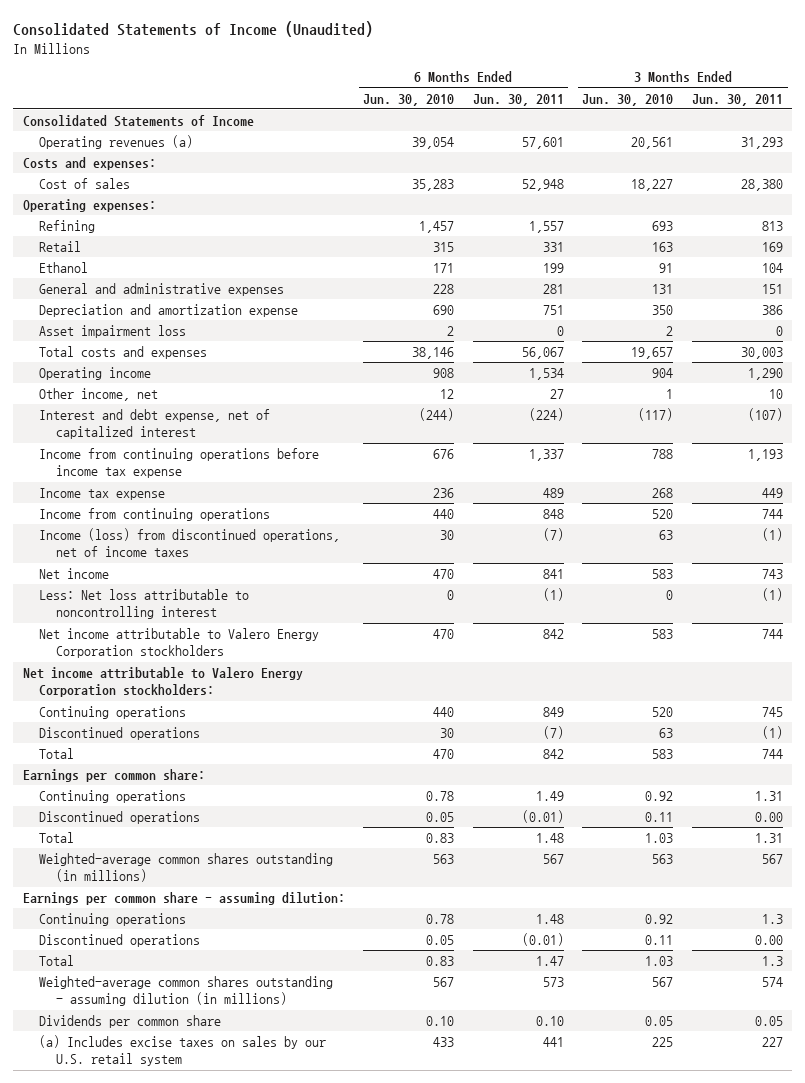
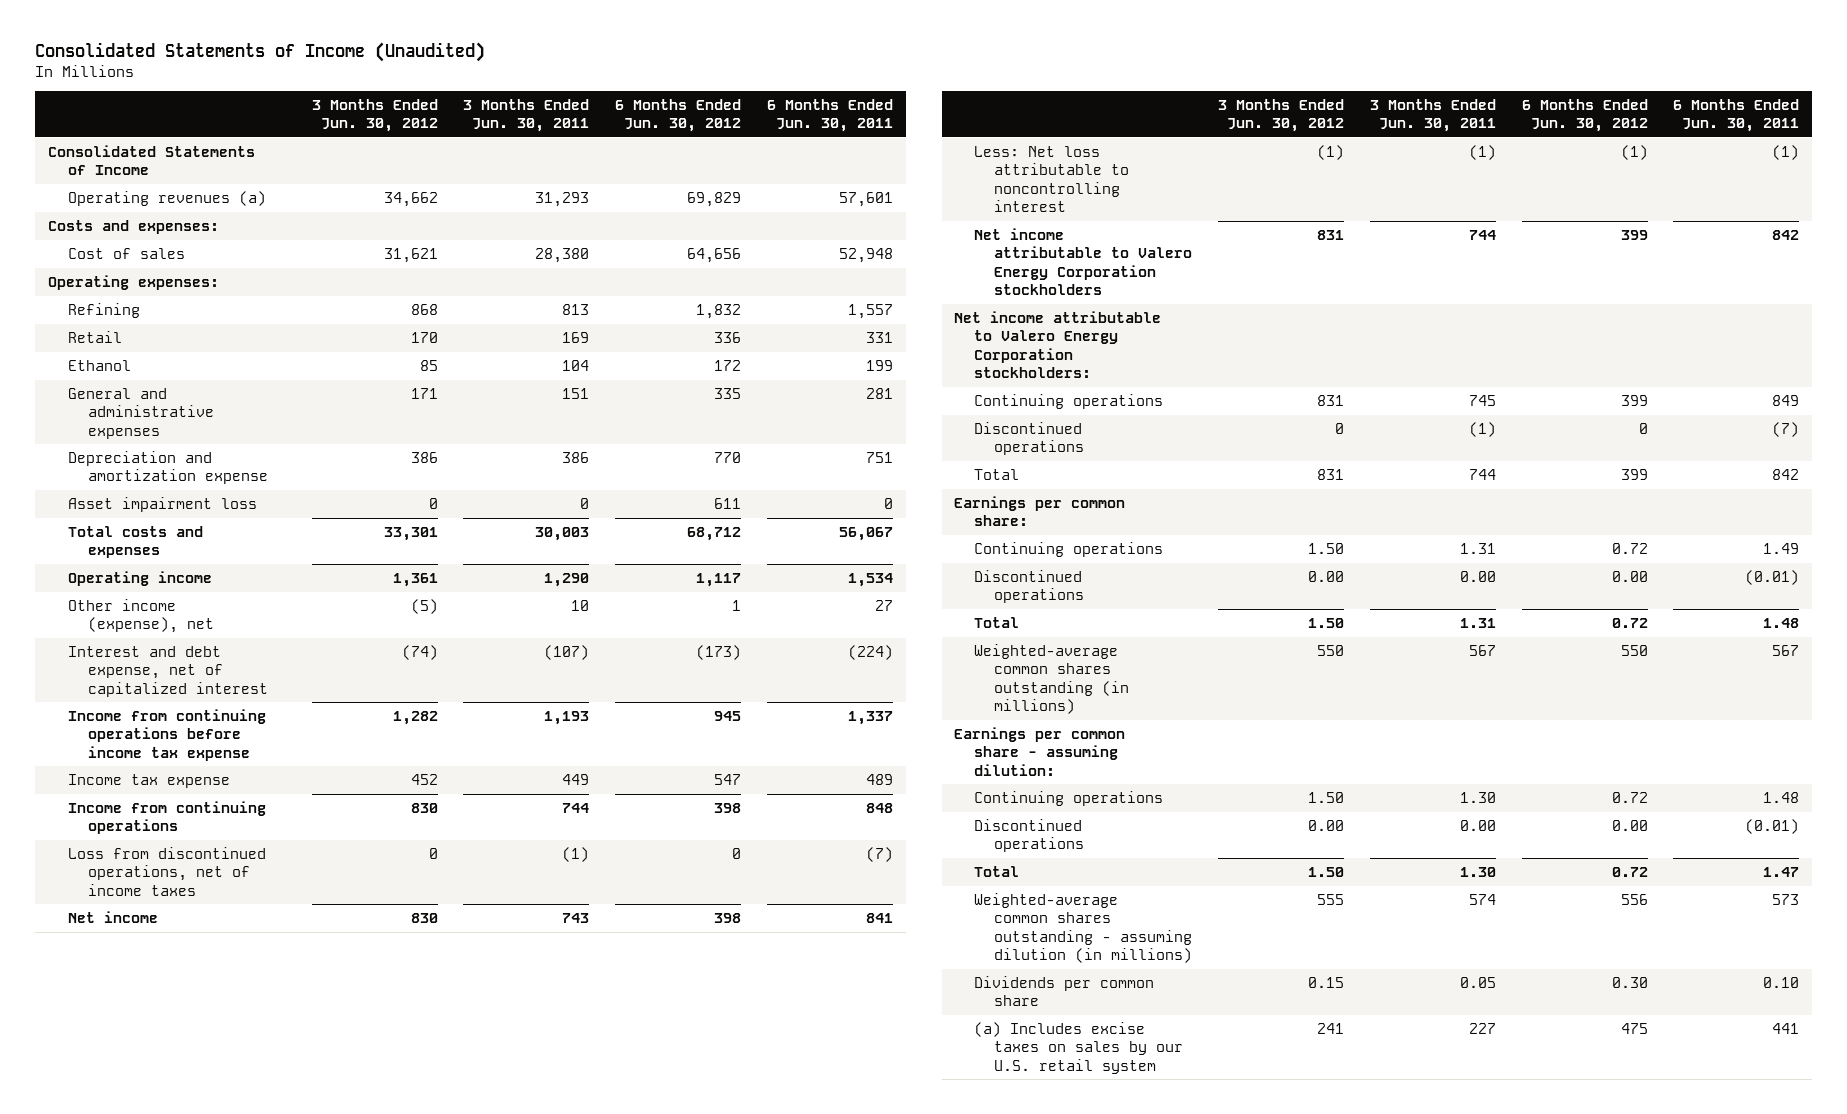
- | 6 Months Ended Jun. 30, 2010 | 6 Months Ended Jun. 30, 2011 | 3 Months Ended Jun. 30, 2010 | 3 Months Ended Jun. 30, 2011
+ | 3 Months Ended Jun. 30, 2012 | 3 Months Ended Jun. 30, 2011 | 6 Months Ended Jun. 30, 2012 | 6 Months Ended Jun. 30, 2011
- Other income, net | 12 | 27 | 1 | 10
+ Other income (expense), net | (5) | 10 | 1 | 27
- Income (loss) from discontinued operations, net of income taxes | 30 | (7) | 63 | (1)
+ Loss from discontinued operations, net of income taxes | 0 | (1) | 0 | (7)
- Continuing operations | 0.78 | 1.48 | 0.92 | 1.3
+ Continuing operations | 1.50 | 1.30 | 0.72 | 1.48
- Total | 0.83 | 1.47 | 1.03 | 1.3
+ Total | 1.50 | 1.30 | 0.72 | 1.47

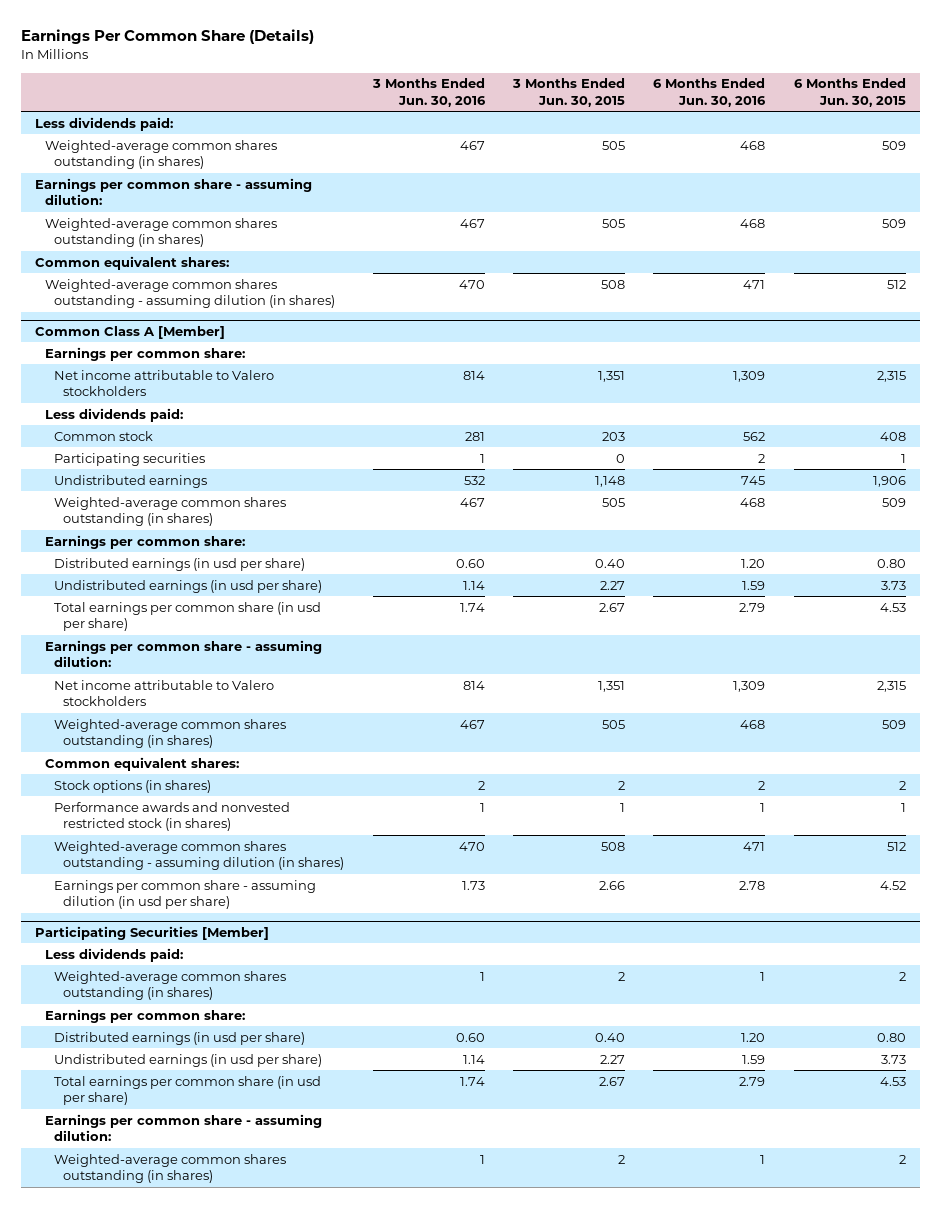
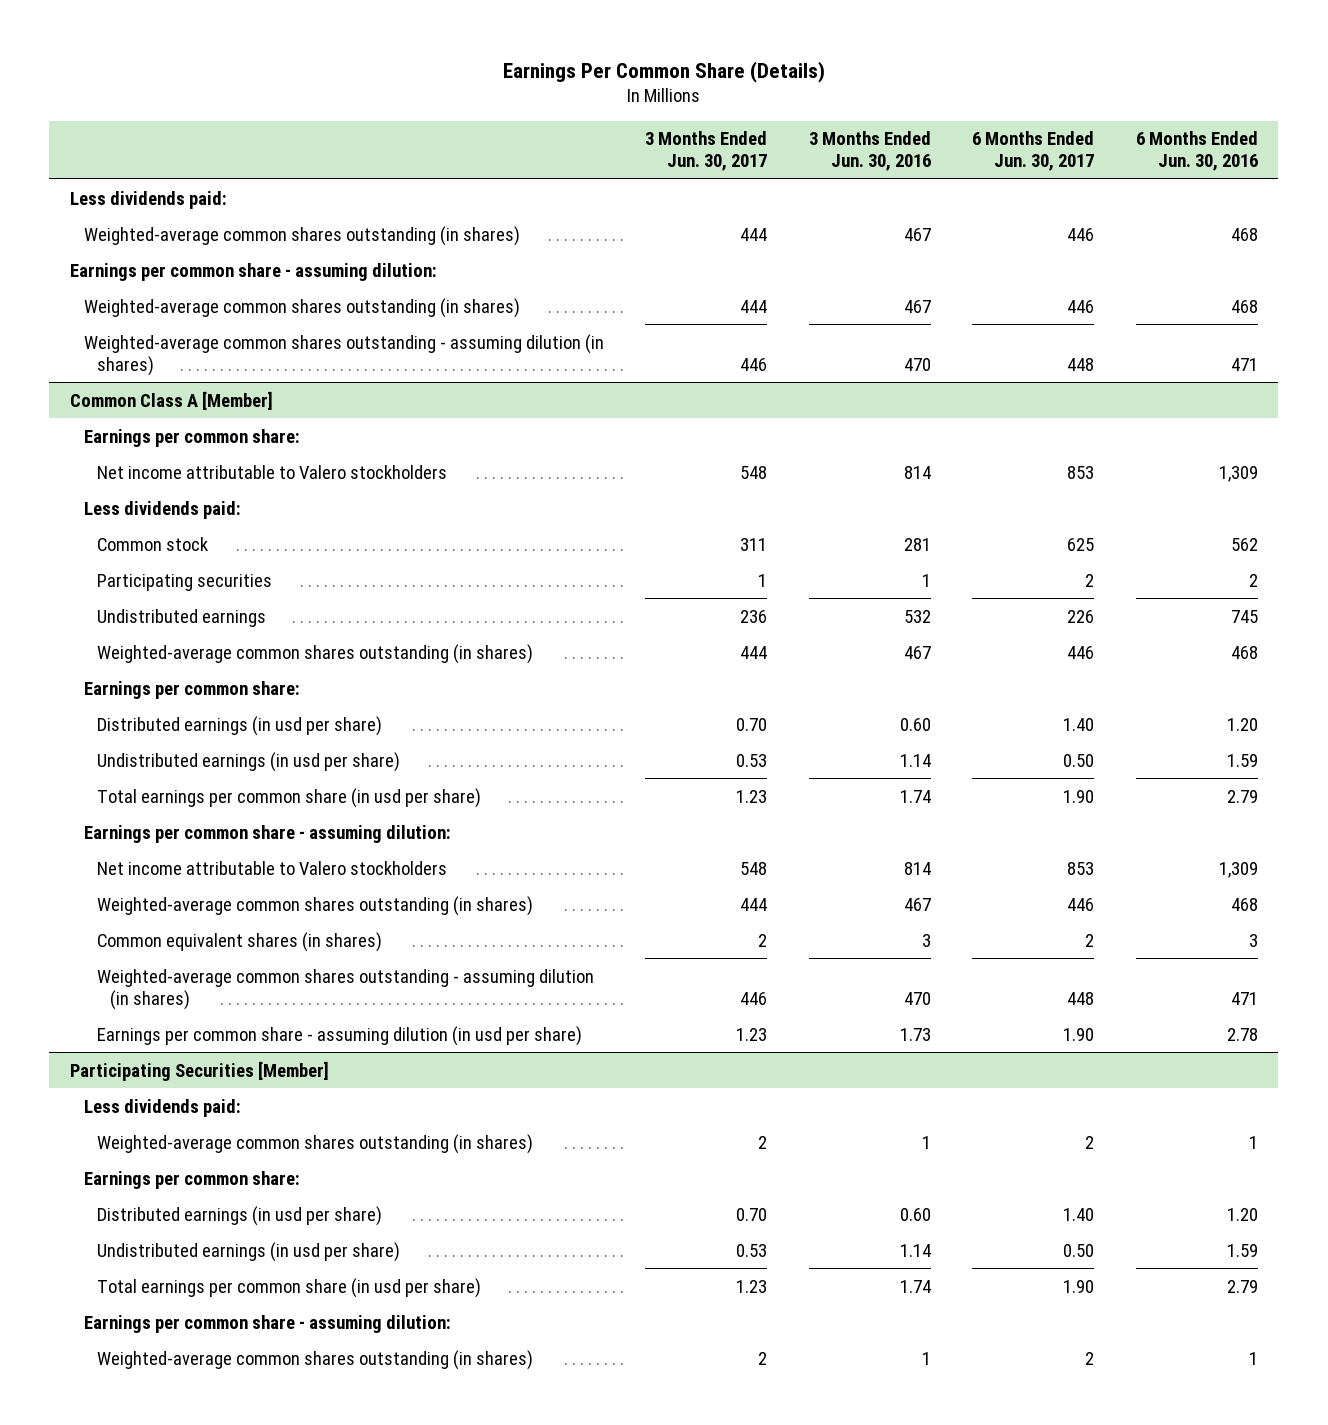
- | 3 Months Ended Jun. 30, 2016 | 3 Months Ended Jun. 30, 2015 | 6 Months Ended Jun. 30, 2016 | 6 Months Ended Jun. 30, 2015
+ | 3 Months Ended Jun. 30, 2017 | 3 Months Ended Jun. 30, 2016 | 6 Months Ended Jun. 30, 2017 | 6 Months Ended Jun. 30, 2016
- Common equivalent shares:
@ Common Class A [Member]
- Common equivalent shares:
- Stock options (in shares) | 2 | 2 | 2 | 2
- Performance awards and nonvested restricted stock (in shares) | 1 | 1 | 1 | 1
+ Common equivalent shares (in shares) | 2 | 3 | 2 | 3

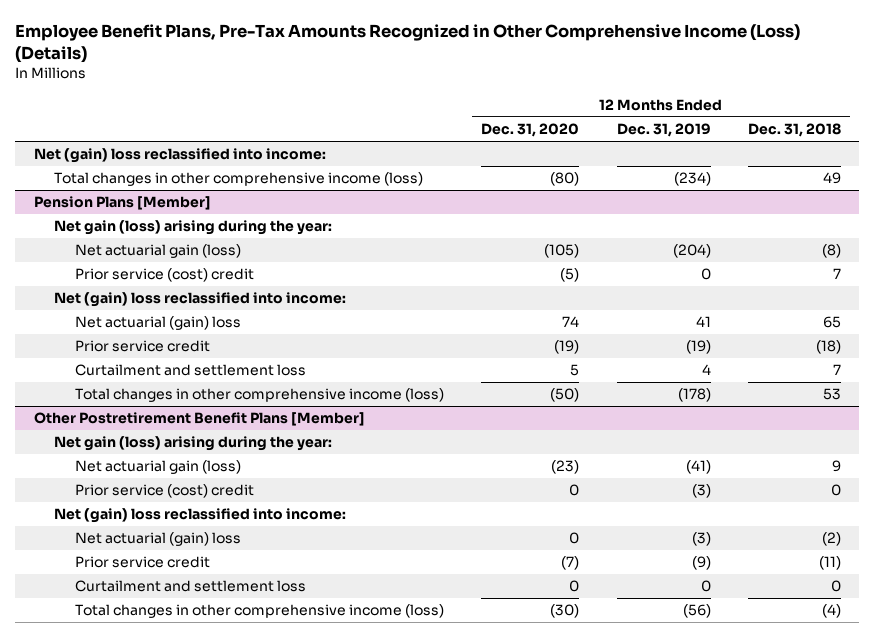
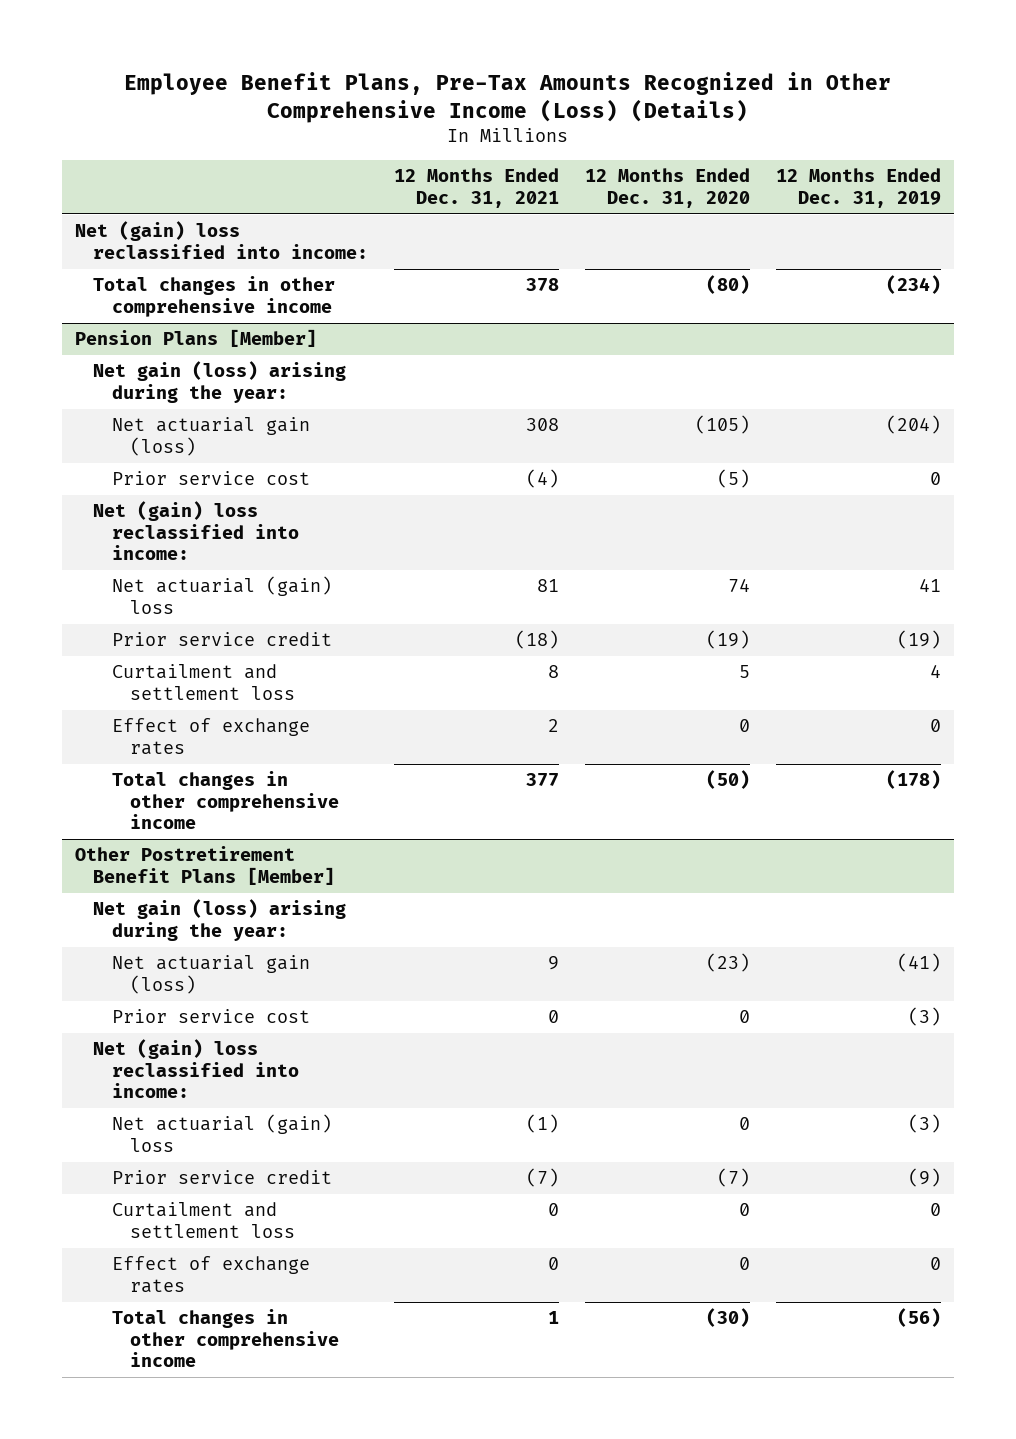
- | 12 Months Ended Dec. 31, 2020 | 12 Months Ended Dec. 31, 2019 | 12 Months Ended Dec. 31, 2018
+ | 12 Months Ended Dec. 31, 2021 | 12 Months Ended Dec. 31, 2020 | 12 Months Ended Dec. 31, 2019
- Total changes in other comprehensive income (loss) | (80) | (234) | 49
+ Total changes in other comprehensive income | 378 | (80) | (234)
@ Pension Plans [Member]
- Prior service (cost) credit | (5) | 0 | 7
+ Prior service cost | (4) | (5) | 0
- Total changes in other comprehensive income (loss) | (50) | (178) | 53
+ Effect of exchange rates | 2 | 0 | 0
+ Total changes in other comprehensive income | 377 | (50) | (178)
@ Other Postretirement Benefit Plans [Member]
- Prior service (cost) credit | 0 | (3) | 0
+ Prior service cost | 0 | 0 | (3)
- Total changes in other comprehensive income (loss) | (30) | (56) | (4)
+ Effect of exchange rates | 0 | 0 | 0
+ Total changes in other comprehensive income | 1 | (30) | (56)

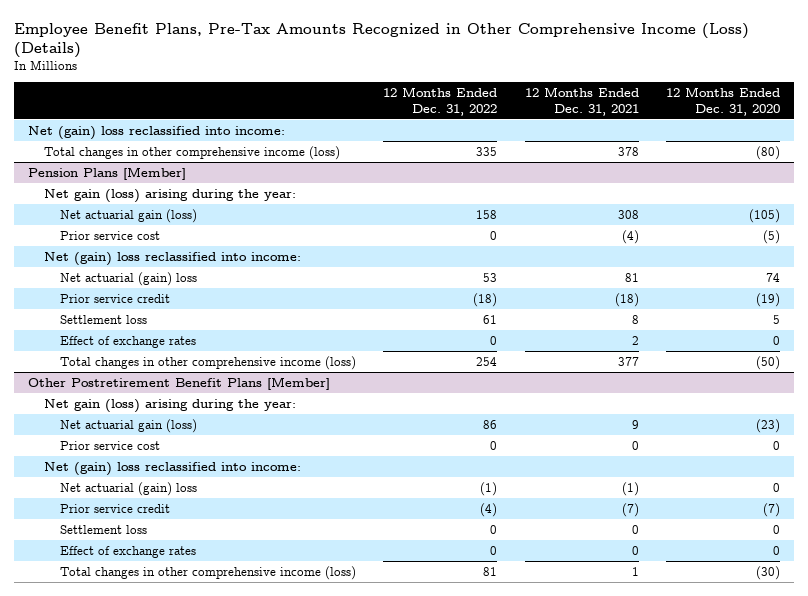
- | 12 Months Ended Dec. 31, 2021 | 12 Months Ended Dec. 31, 2020 | 12 Months Ended Dec. 31, 2019
+ | 12 Months Ended Dec. 31, 2022 | 12 Months Ended Dec. 31, 2021 | 12 Months Ended Dec. 31, 2020
- Total changes in other comprehensive income | 378 | (80) | (234)
+ Total changes in other comprehensive income (loss) | 335 | 378 | (80)
@ Pension Plans [Member]
- Curtailment and settlement loss | 8 | 5 | 4
+ Settlement loss | 61 | 8 | 5
- Total changes in other comprehensive income | 377 | (50) | (178)
+ Total changes in other comprehensive income (loss) | 254 | 377 | (50)
@ Other Postretirement Benefit Plans [Member]
- Curtailment and settlement loss | 0 | 0 | 0
+ Settlement loss | 0 | 0 | 0
- Total changes in other comprehensive income | 1 | (30) | (56)
+ Total changes in other comprehensive income (loss) | 81 | 1 | (30)

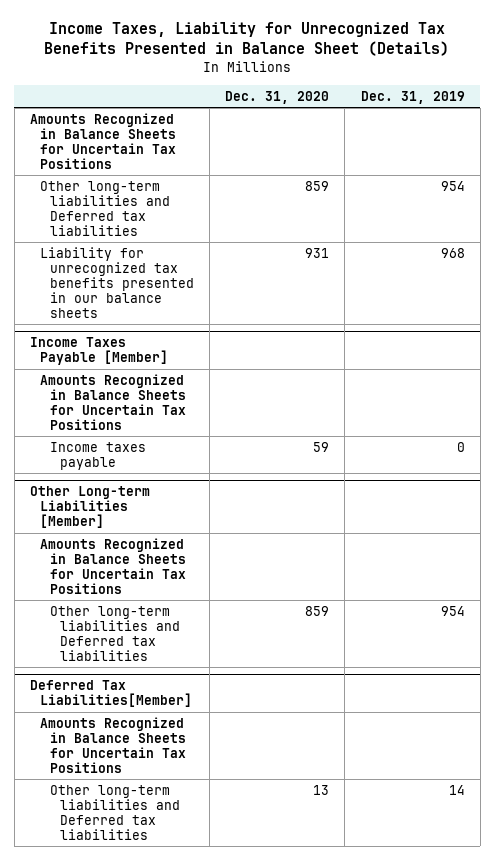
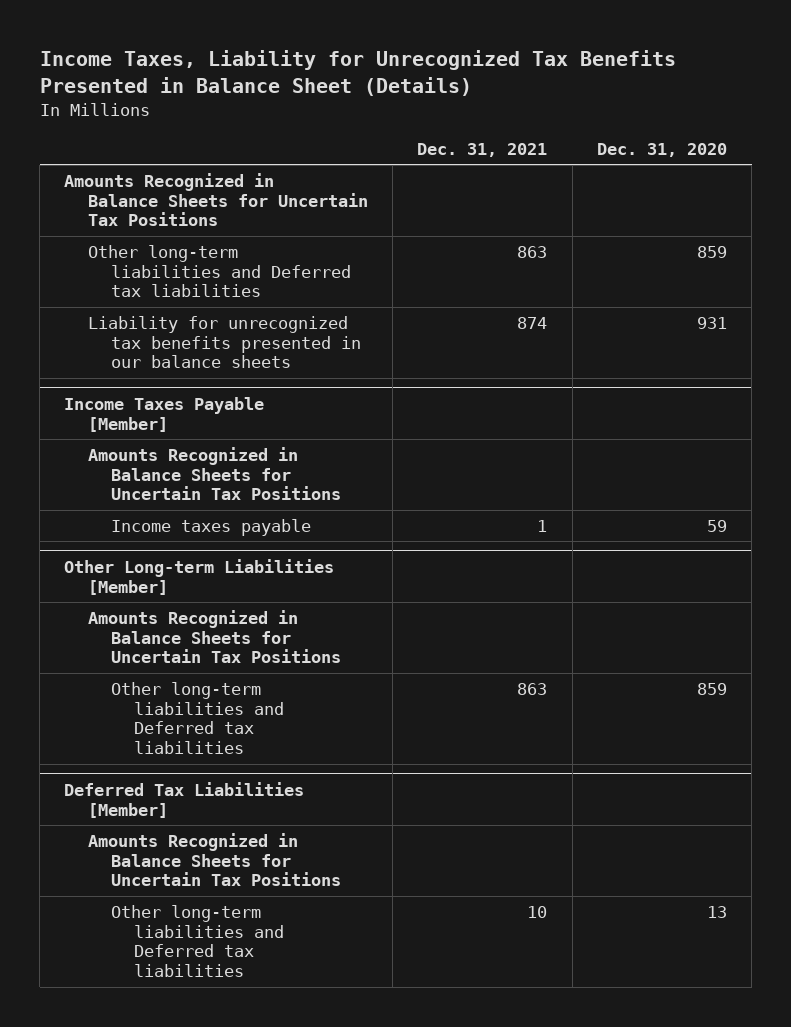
- | Dec. 31, 2020 | Dec. 31, 2019
+ | Dec. 31, 2021 | Dec. 31, 2020
- Deferred Tax Liabilities[Member]
+ Deferred Tax Liabilities [Member]

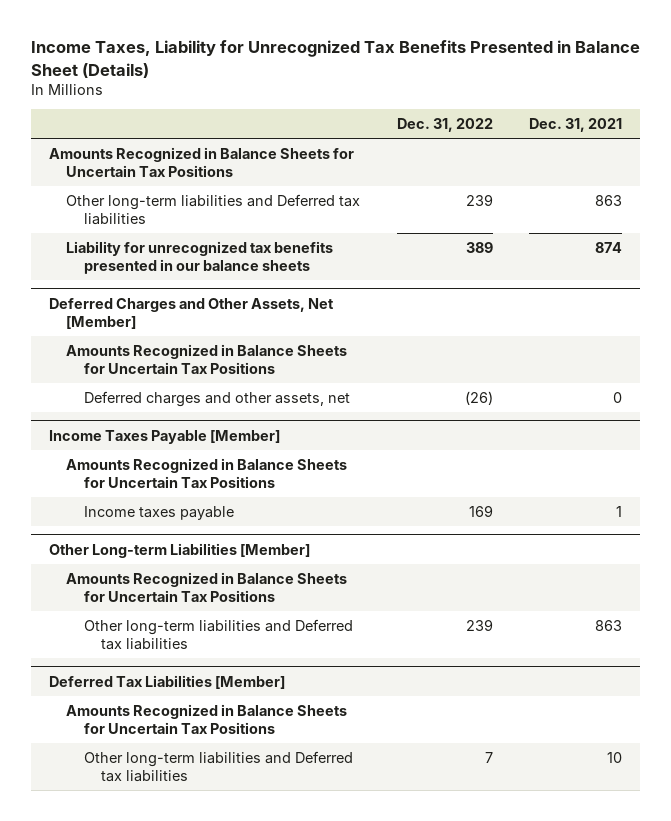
- | Dec. 31, 2021 | Dec. 31, 2020
+ | Dec. 31, 2022 | Dec. 31, 2021
+ Deferred Charges and Other Assets, Net [Member]
+ Amounts Recognized in Balance Sheets for Uncertain Tax Positions
+ Deferred charges and other assets, net | (26) | 0

